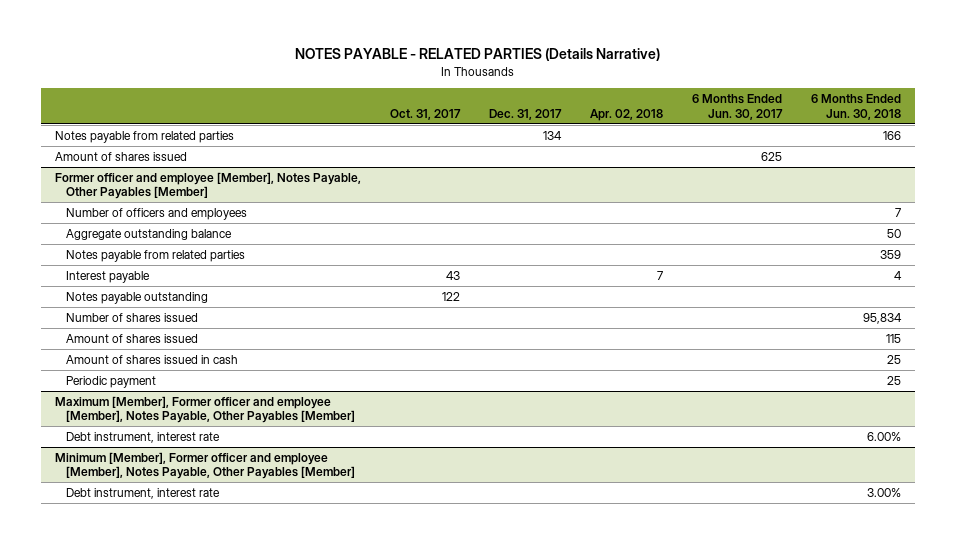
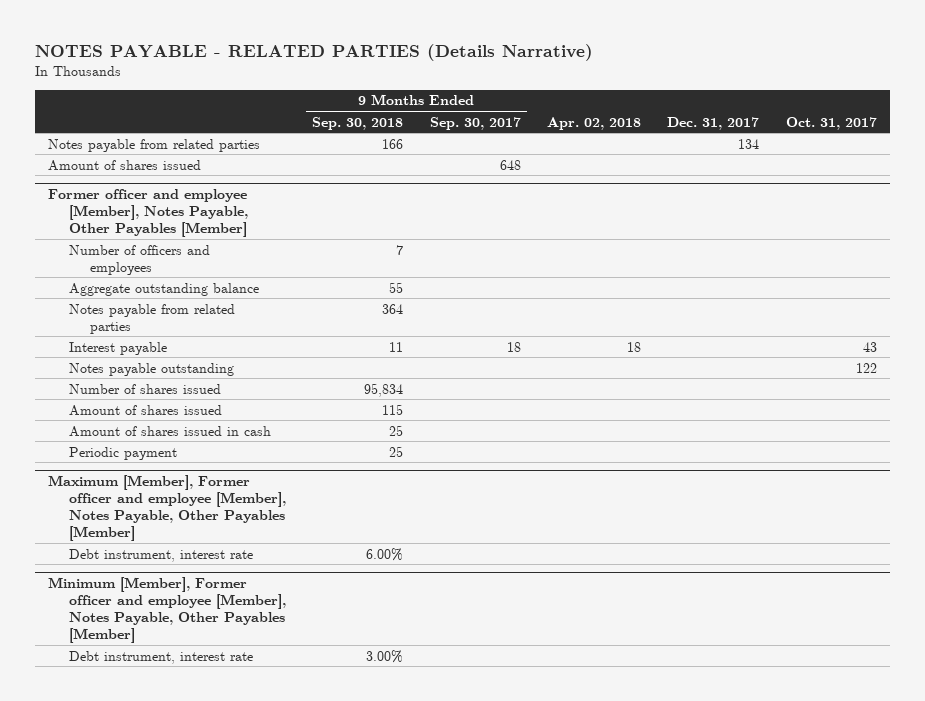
- | Oct. 31, 2017 | Dec. 31, 2017 | Apr. 02, 2018 | 6 Months Ended Jun. 30, 2017 | 6 Months Ended Jun. 30, 2018
+ | 9 Months Ended Sep. 30, 2018 | 9 Months Ended Sep. 30, 2017 | Apr. 02, 2018 | Dec. 31, 2017 | Oct. 31, 2017
@ Former officer and employee [Member], Notes Payable, Other Payables [Member]
- Interest payable | 43 | | 7 | | 4
+ Interest payable | 11 | 18 | 18 | | 43

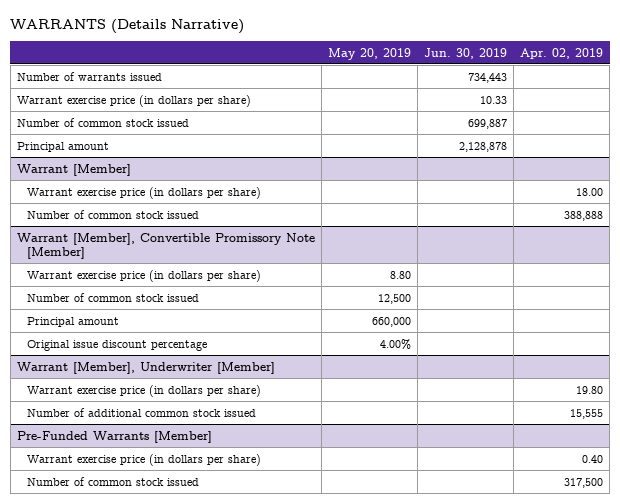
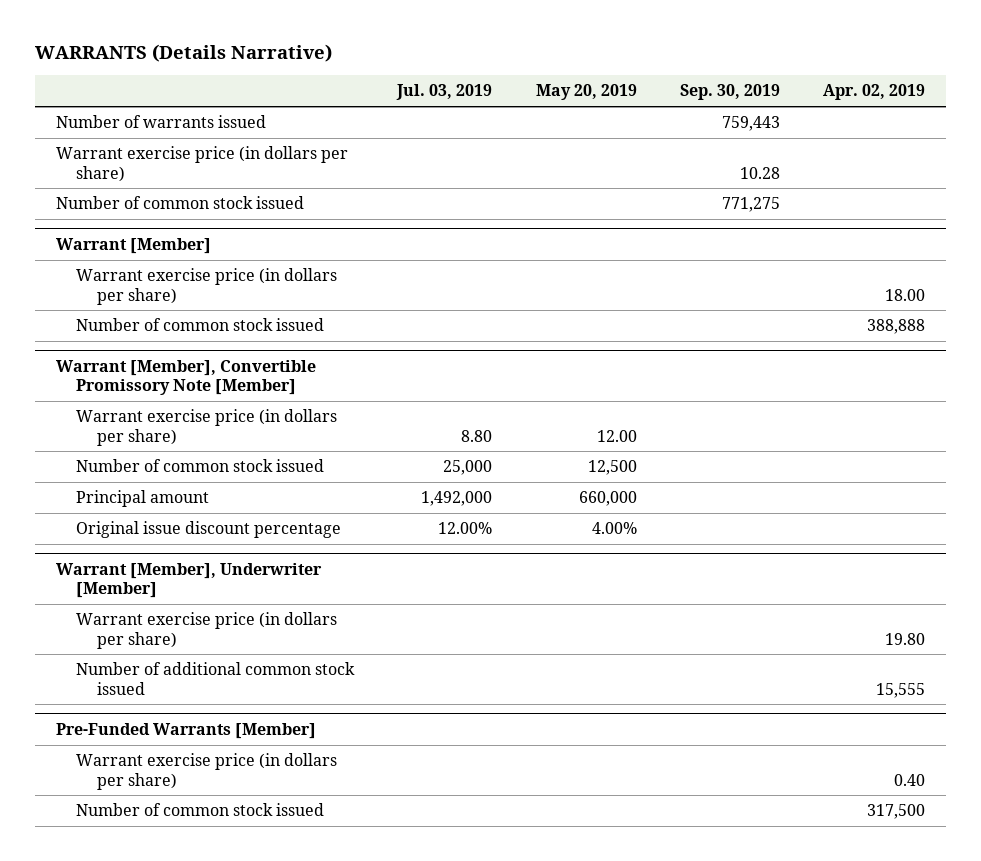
- | May 20, 2019 | Jun. 30, 2019 | Apr. 02, 2019
+ | Jul. 03, 2019 | May 20, 2019 | Sep. 30, 2019 | Apr. 02, 2019
- Principal amount | | 2,128,878 |
@ Warrant [Member], Convertible Promissory Note [Member]
- Warrant exercise price (in dollars per share) | 8.80 | |
+ Warrant exercise price (in dollars per share) | 8.80 | 12.00 | |

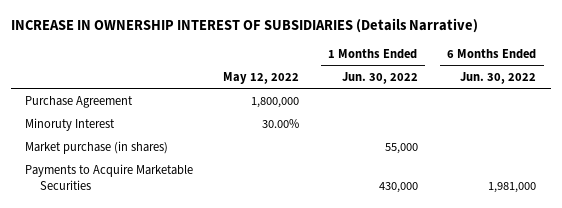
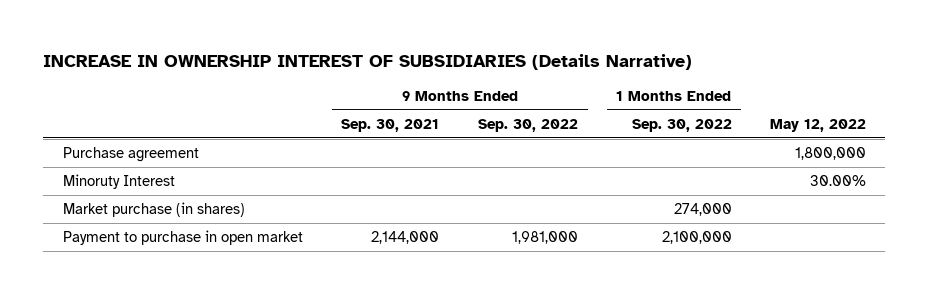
- | May 12, 2022 | 1 Months Ended Jun. 30, 2022 | 6 Months Ended Jun. 30, 2022
+ | 9 Months Ended Sep. 30, 2021 | 9 Months Ended Sep. 30, 2022 | 1 Months Ended Sep. 30, 2022 | May 12, 2022
- Purchase Agreement | 1,800,000 | |
+ Purchase agreement | | | | 1,800,000
- Payments to Acquire Marketable Securities | | 430,000 | 1,981,000
+ Payment to purchase in open market | 2,144,000 | 1,981,000 | 2,100,000 |

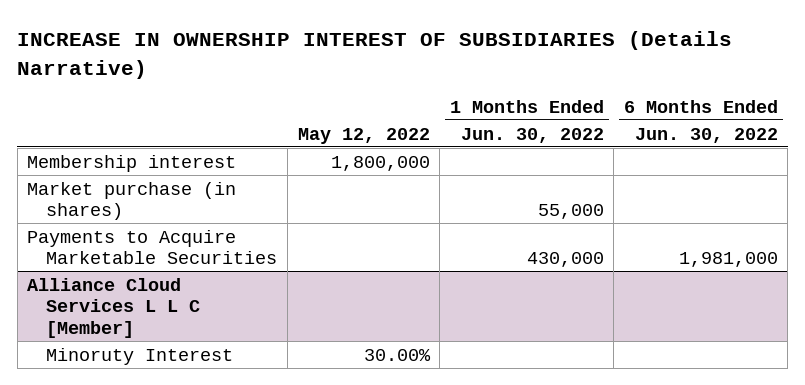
- | 9 Months Ended Sep. 30, 2021 | 9 Months Ended Sep. 30, 2022 | 1 Months Ended Sep. 30, 2022 | May 12, 2022
+ | May 12, 2022 | 1 Months Ended Jun. 30, 2022 | 6 Months Ended Jun. 30, 2022
- Purchase agreement | | | | 1,800,000
- Minoruty Interest | | | | 30.00%
+ Membership interest | 1,800,000 | |
- Payment to purchase in open market | 2,144,000 | 1,981,000 | 2,100,000 |
+ Payments to Acquire Marketable Securities | | 430,000 | 1,981,000
+ Alliance Cloud Services L L C [Member]
+ Minoruty Interest | 30.00% | |

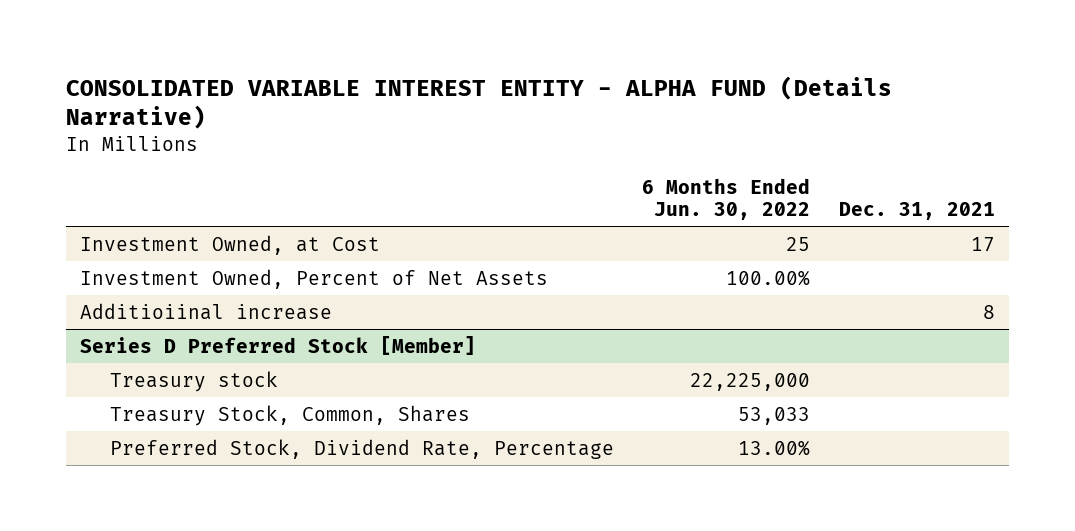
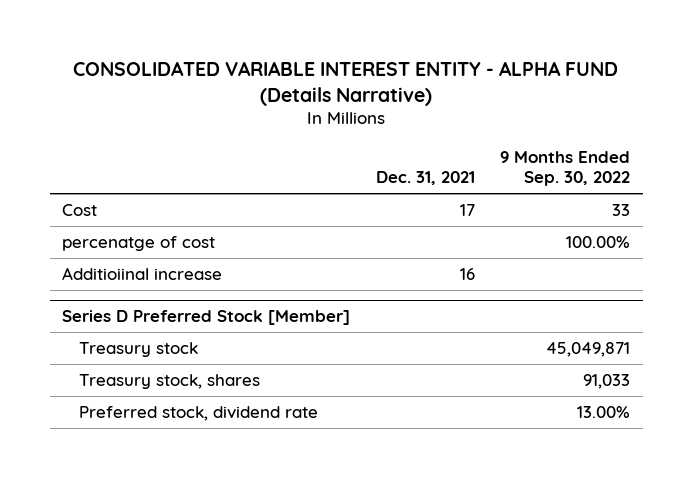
- | 6 Months Ended Jun. 30, 2022 | Dec. 31, 2021
+ | Dec. 31, 2021 | 9 Months Ended Sep. 30, 2022
- Investment Owned, at Cost | 25 | 17
- Investment Owned, Percent of Net Assets | 100.00% |
- Additioiinal increase | | 8
+ Cost | 17 | 33
+ percenatge of cost | | 100.00%
+ Additioiinal increase | 16 |
@ Series D Preferred Stock [Member]
- Treasury Stock, Common, Shares | 53,033 |
- Preferred Stock, Dividend Rate, Percentage | 13.00% |
+ Treasury stock, shares | | 91,033
+ Preferred stock, dividend rate | | 13.00%

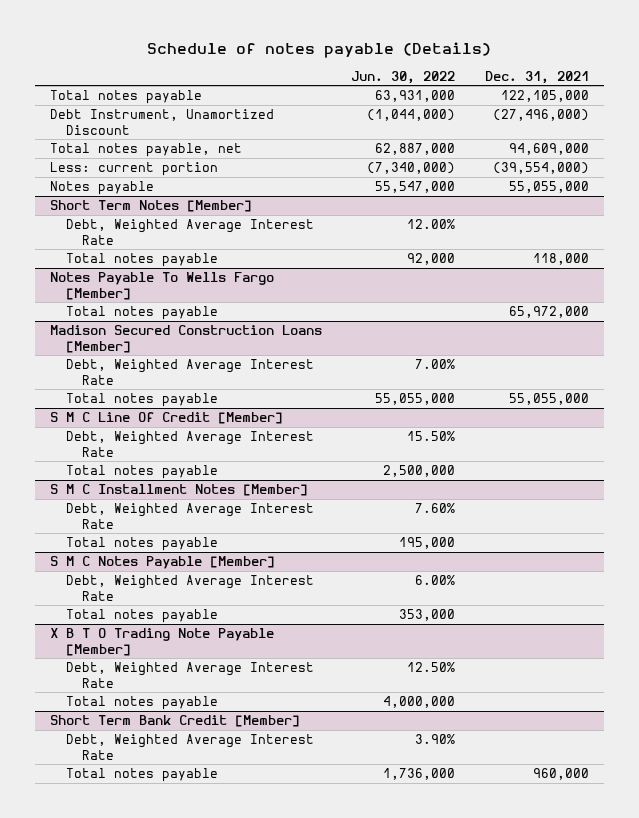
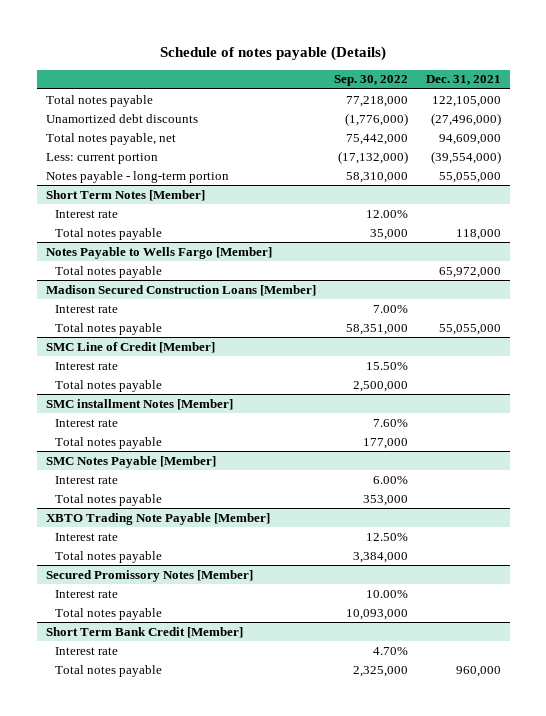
- | Jun. 30, 2022 | Dec. 31, 2021
+ | Sep. 30, 2022 | Dec. 31, 2021
- Debt Instrument, Unamortized Discount | (1,044,000) | (27,496,000)
+ Unamortized debt discounts | (1,776,000) | (27,496,000)
- Notes payable | 55,547,000 | 55,055,000
+ Notes payable - long-term portion | 58,310,000 | 55,055,000
@ Short Term Notes [Member]
- Debt, Weighted Average Interest Rate | 12.00% |
+ Interest rate | 12.00% |
- Notes Payable To Wells Fargo [Member]
+ Notes Payable to Wells Fargo [Member]
@ Madison Secured Construction Loans [Member]
- Debt, Weighted Average Interest Rate | 7.00% |
+ Interest rate | 7.00% |
- S M C Line Of Credit [Member]
- Debt, Weighted Average Interest Rate | 15.50% |
+ SMC Line of Credit [Member]
+ Interest rate | 15.50% |
- S M C Installment Notes [Member]
- Debt, Weighted Average Interest Rate | 7.60% |
+ SMC installment Notes [Member]
+ Interest rate | 7.60% |
- S M C Notes Payable [Member]
- Debt, Weighted Average Interest Rate | 6.00% |
+ SMC Notes Payable [Member]
+ Interest rate | 6.00% |
- X B T O Trading Note Payable [Member]
- Debt, Weighted Average Interest Rate | 12.50% |
+ XBTO Trading Note Payable [Member]
+ Interest rate | 12.50% |
+ Secured Promissory Notes [Member]
+ Interest rate | 10.00% |
+ Total notes payable | 10,093,000 |
@ Short Term Bank Credit [Member]
- Debt, Weighted Average Interest Rate | 3.90% |
+ Interest rate | 4.70% |

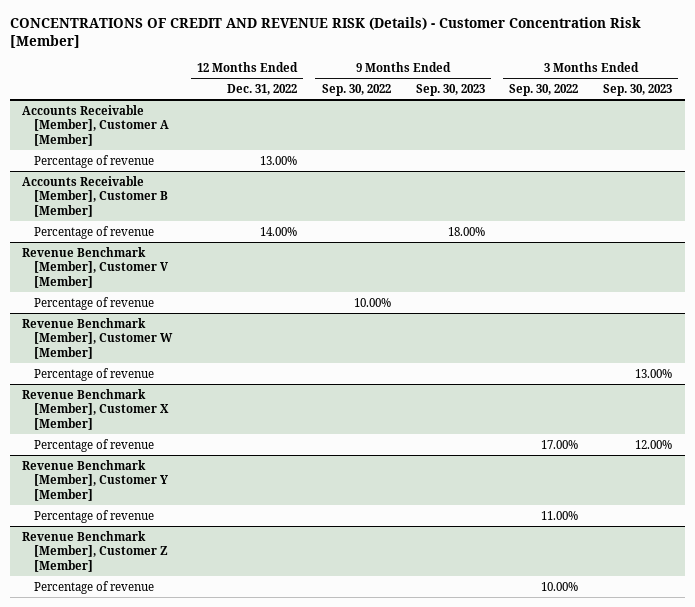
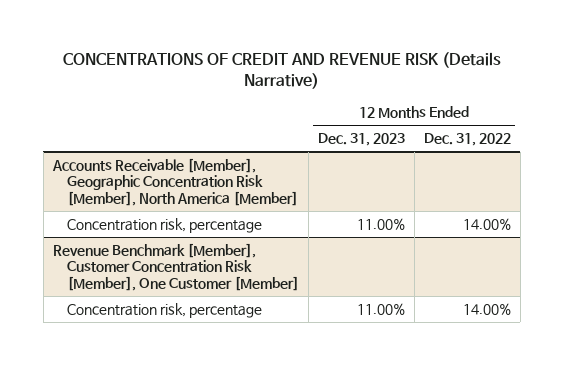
- CONCENTRATIONS OF CREDIT AND REVENUE RISK (Details) - Customer Concentration Risk [Member]
+ CONCENTRATIONS OF CREDIT AND REVENUE RISK (Details Narrative)
- | 12 Months Ended Dec. 31, 2022 | 9 Months Ended Sep. 30, 2022 | 9 Months Ended Sep. 30, 2023 | 3 Months Ended Sep. 30, 2022 | 3 Months Ended Sep. 30, 2023
+ | 12 Months Ended Dec. 31, 2023 | 12 Months Ended Dec. 31, 2022
- Accounts Receivable [Member], Customer A [Member]
- Percentage of revenue | 13.00% | | | |
- Accounts Receivable [Member], Customer B [Member]
- Percentage of revenue | 14.00% | | 18.00% | |
- Revenue Benchmark [Member], Customer V [Member]
- Percentage of revenue | | 10.00% | | |
- Revenue Benchmark [Member], Customer W [Member]
- Percentage of revenue | | | | | 13.00%
- Revenue Benchmark [Member], Customer X [Member]
- Percentage of revenue | | | | 17.00% | 12.00%
- Revenue Benchmark [Member], Customer Y [Member]
- Percentage of revenue | | | | 11.00% |
- Revenue Benchmark [Member], Customer Z [Member]
- Percentage of revenue | | | | 10.00% |
+ Accounts Receivable [Member], Geographic Concentration Risk [Member], North America [Member]
+ Concentration risk, percentage | 11.00% | 14.00%
+ Revenue Benchmark [Member], Customer Concentration Risk [Member], One Customer [Member]
+ Concentration risk, percentage | 11.00% | 14.00%

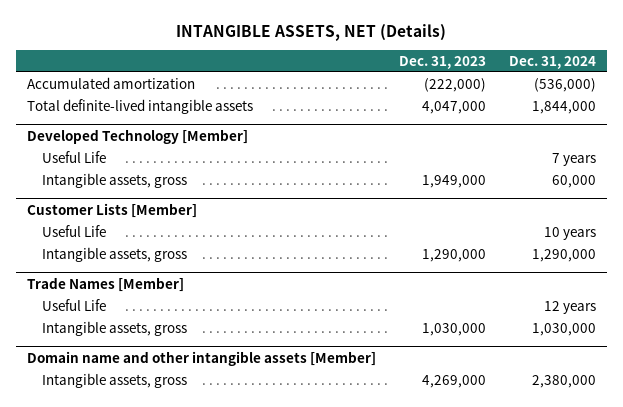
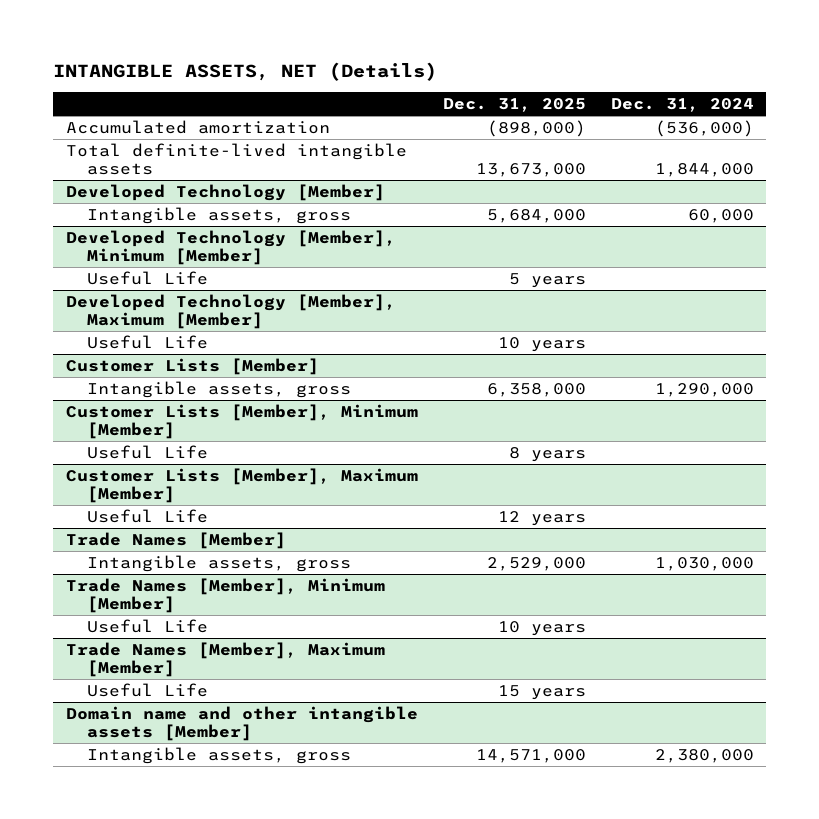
- | Dec. 31, 2023 | Dec. 31, 2024
+ | Dec. 31, 2025 | Dec. 31, 2024
@ Developed Technology [Member]
- Useful Life | | 7 years
+ Developed Technology [Member], Minimum [Member]
+ Useful Life | 5 years |
+ Developed Technology [Member], Maximum [Member]
+ Useful Life | 10 years |
@ Customer Lists [Member]
- Useful Life | | 10 years
+ Customer Lists [Member], Minimum [Member]
+ Useful Life | 8 years |
+ Customer Lists [Member], Maximum [Member]
+ Useful Life | 12 years |
@ Trade Names [Member]
- Useful Life | | 12 years
+ Trade Names [Member], Minimum [Member]
+ Useful Life | 10 years |
+ Trade Names [Member], Maximum [Member]
+ Useful Life | 15 years |

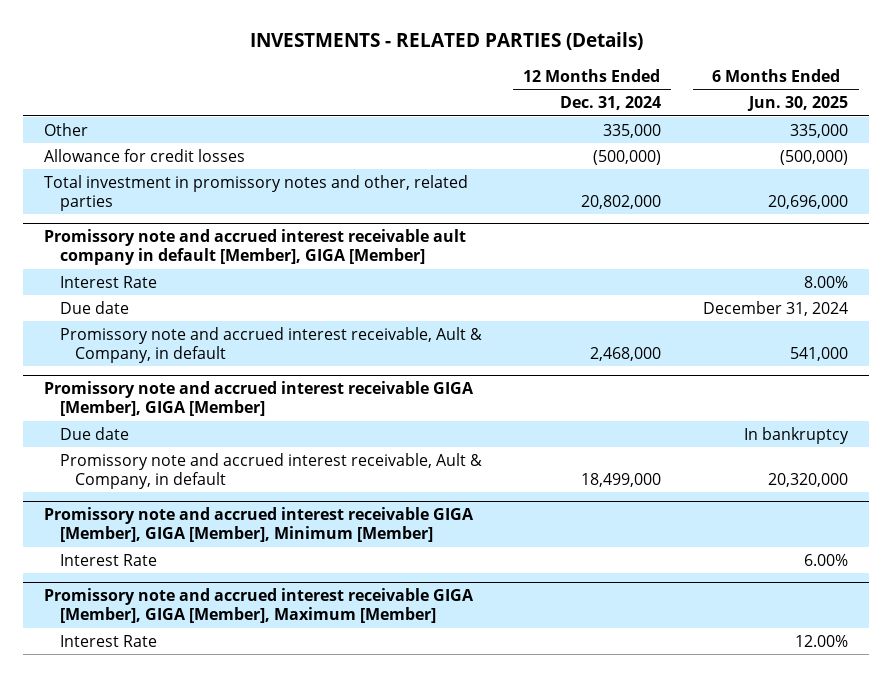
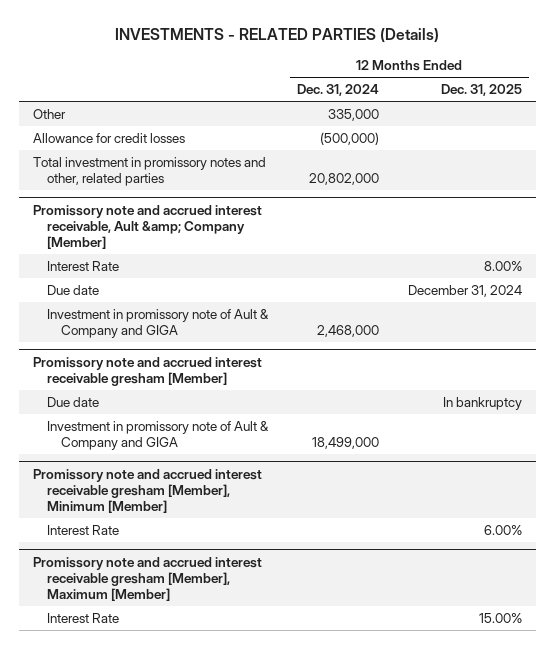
- | 12 Months Ended Dec. 31, 2024 | 6 Months Ended Jun. 30, 2025
+ | 12 Months Ended Dec. 31, 2024 | 12 Months Ended Dec. 31, 2025
- Promissory note and accrued interest receivable ault company in default [Member], GIGA [Member]
+ Promissory note and accrued interest receivable, Ault &amp; Company [Member]
- Promissory note and accrued interest receivable, Ault & Company, in default | 2,468,000 | 541,000
- Promissory note and accrued interest receivable GIGA [Member], GIGA [Member]
+ Investment in promissory note of Ault & Company and GIGA | 2,468,000 |
+ Promissory note and accrued interest receivable gresham [Member]
- Promissory note and accrued interest receivable, Ault & Company, in default | 18,499,000 | 20,320,000
- Promissory note and accrued interest receivable GIGA [Member], GIGA [Member], Minimum [Member]
+ Investment in promissory note of Ault & Company and GIGA | 18,499,000 |
+ Promissory note and accrued interest receivable gresham [Member], Minimum [Member]
- Promissory note and accrued interest receivable GIGA [Member], GIGA [Member], Maximum [Member]
+ Promissory note and accrued interest receivable gresham [Member], Maximum [Member]

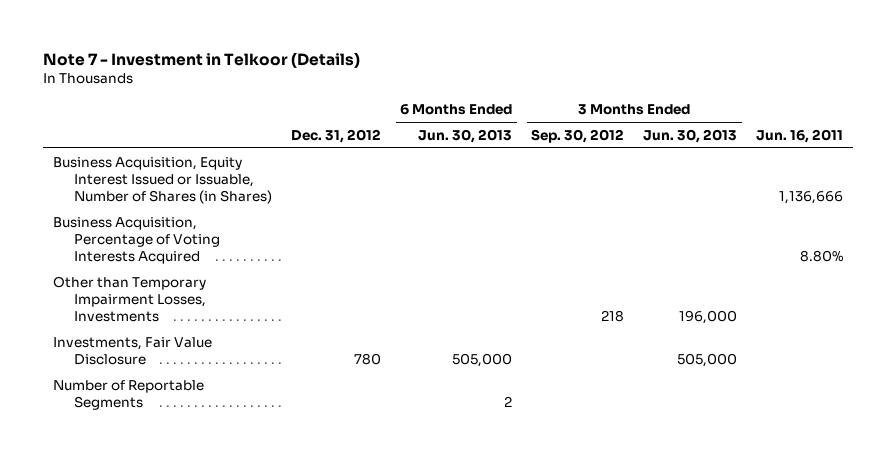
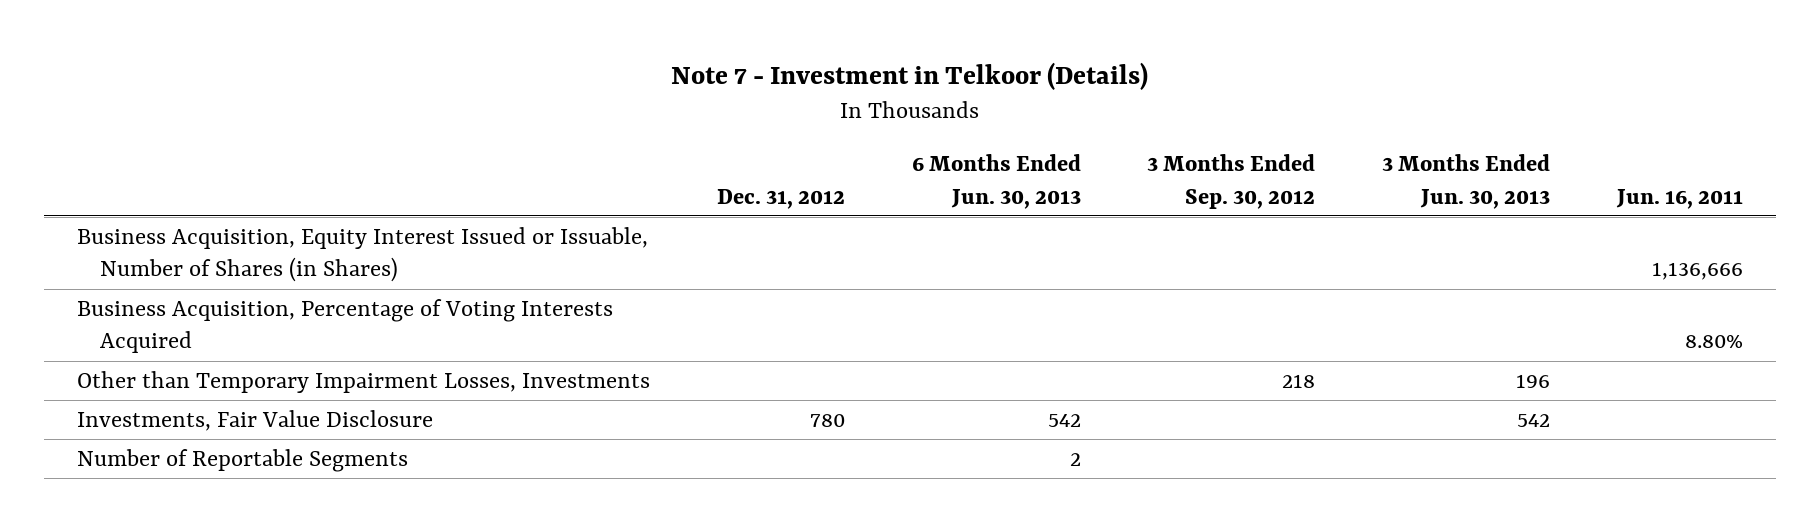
- Other than Temporary Impairment Losses, Investments | | | 218 | 196,000 |
- Investments, Fair Value Disclosure | 780 | 505,000 | | 505,000 |
+ Other than Temporary Impairment Losses, Investments | | | 218 | 196 |
+ Investments, Fair Value Disclosure | 780 | 542 | | 542 |

